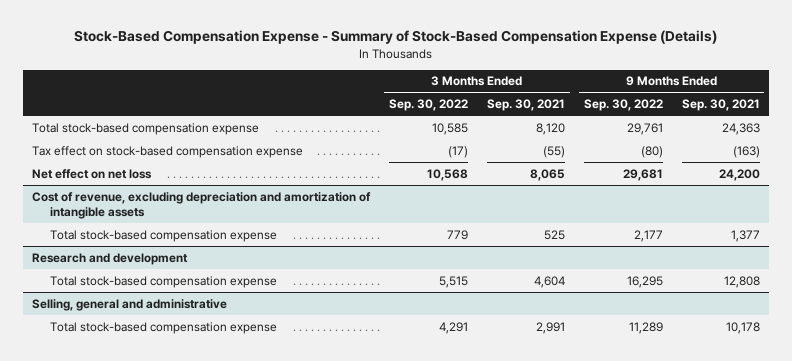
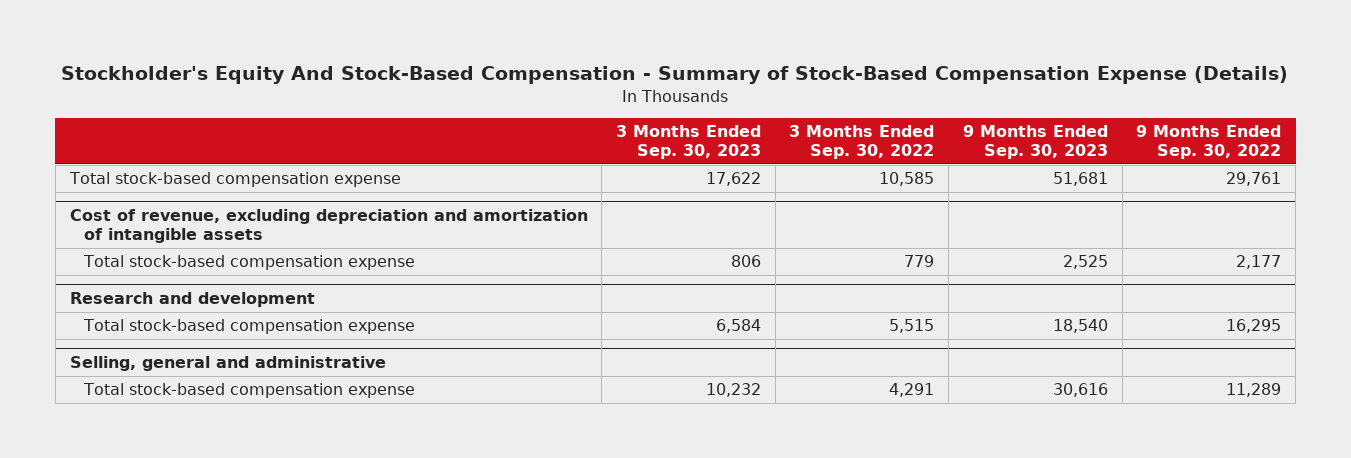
- Stock-Based Compensation Expense - Summary of Stock-Based Compensation Expense (Details)
+ Stockholder's Equity And Stock-Based Compensation - Summary of Stock-Based Compensation Expense (Details)
- | 3 Months Ended Sep. 30, 2022 | 3 Months Ended Sep. 30, 2021 | 9 Months Ended Sep. 30, 2022 | 9 Months Ended Sep. 30, 2021
+ | 3 Months Ended Sep. 30, 2023 | 3 Months Ended Sep. 30, 2022 | 9 Months Ended Sep. 30, 2023 | 9 Months Ended Sep. 30, 2022
- Tax effect on stock-based compensation expense | (17) | (55) | (80) | (163)
- Net effect on net loss | 10,568 | 8,065 | 29,681 | 24,200

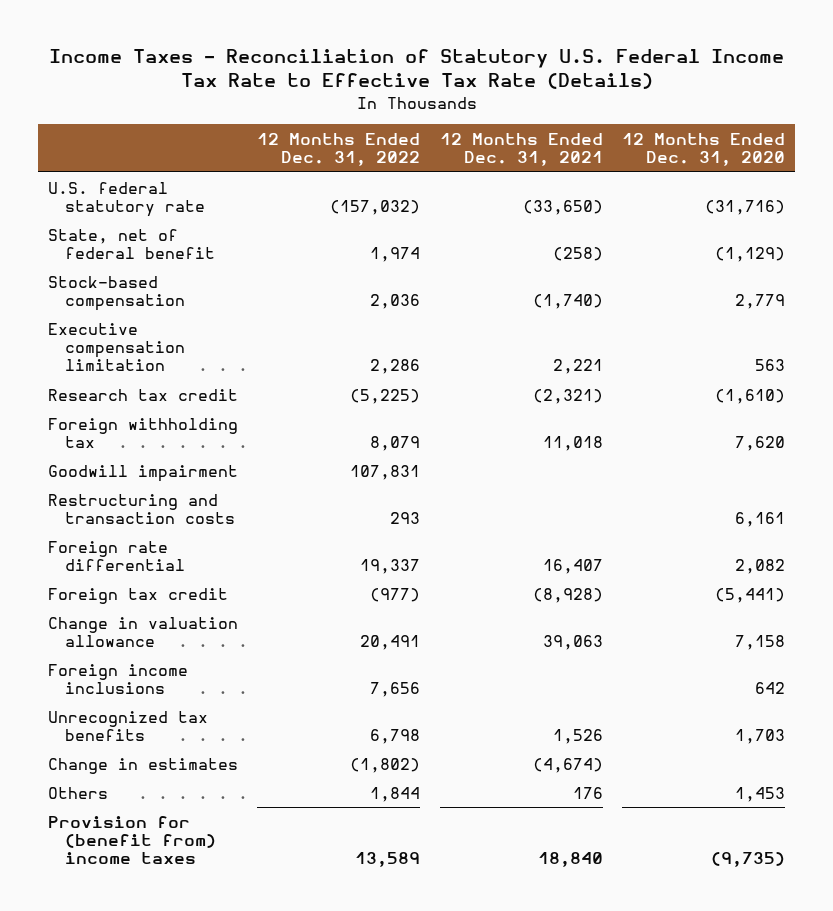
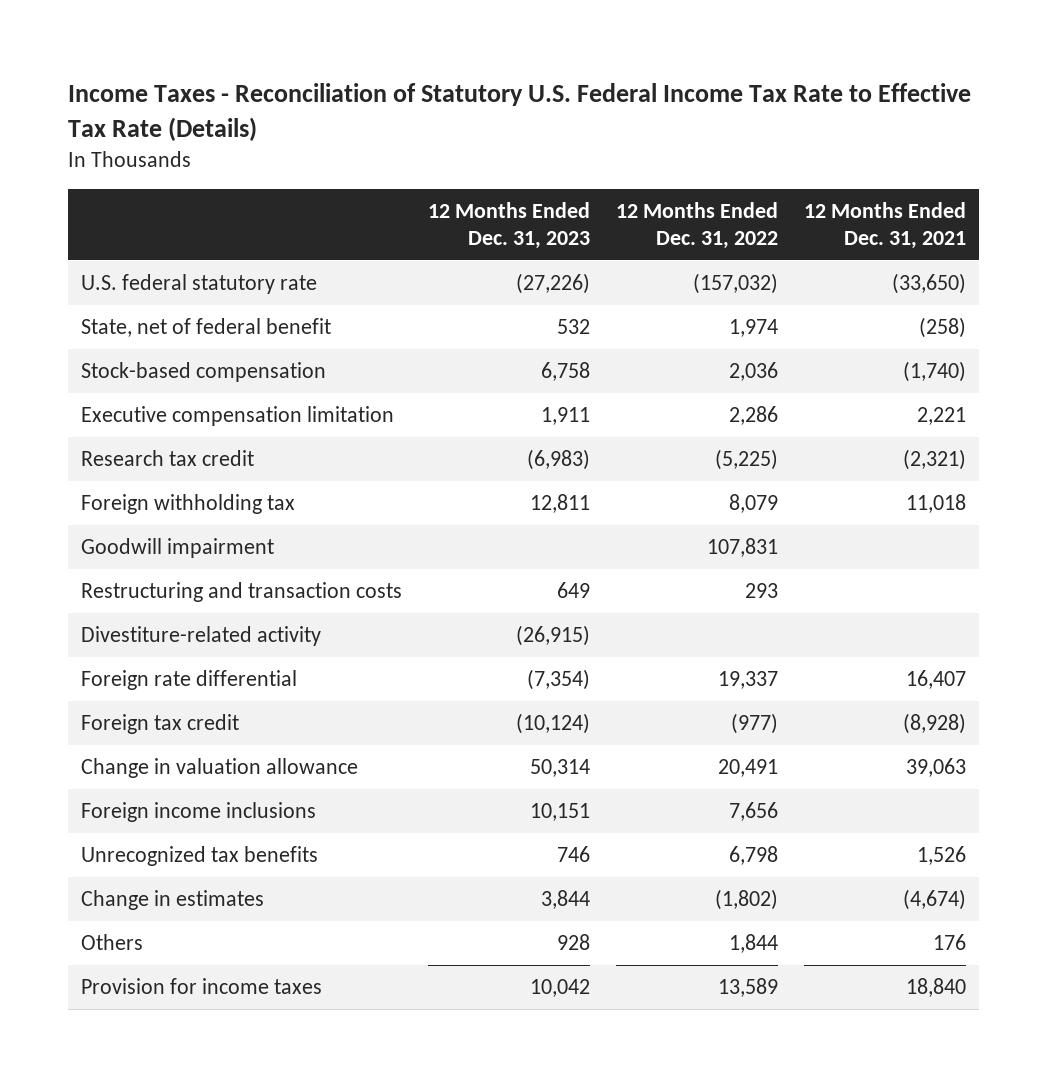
- | 12 Months Ended Dec. 31, 2022 | 12 Months Ended Dec. 31, 2021 | 12 Months Ended Dec. 31, 2020
+ | 12 Months Ended Dec. 31, 2023 | 12 Months Ended Dec. 31, 2022 | 12 Months Ended Dec. 31, 2021
+ Divestiture-related activity | (26,915) | |
- Provision for (benefit from) income taxes | 13,589 | 18,840 | (9,735)
+ Provision for income taxes | 10,042 | 13,589 | 18,840

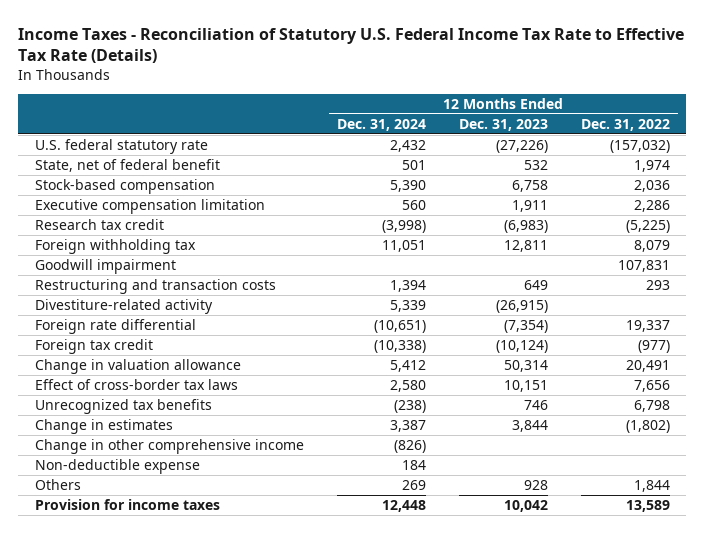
- | 12 Months Ended Dec. 31, 2023 | 12 Months Ended Dec. 31, 2022 | 12 Months Ended Dec. 31, 2021
+ | 12 Months Ended Dec. 31, 2024 | 12 Months Ended Dec. 31, 2023 | 12 Months Ended Dec. 31, 2022
- Foreign income inclusions | 10,151 | 7,656 |
+ Effect of cross-border tax laws | 2,580 | 10,151 | 7,656
+ Change in other comprehensive income | (826) | |
+ Non-deductible expense | 184 | |

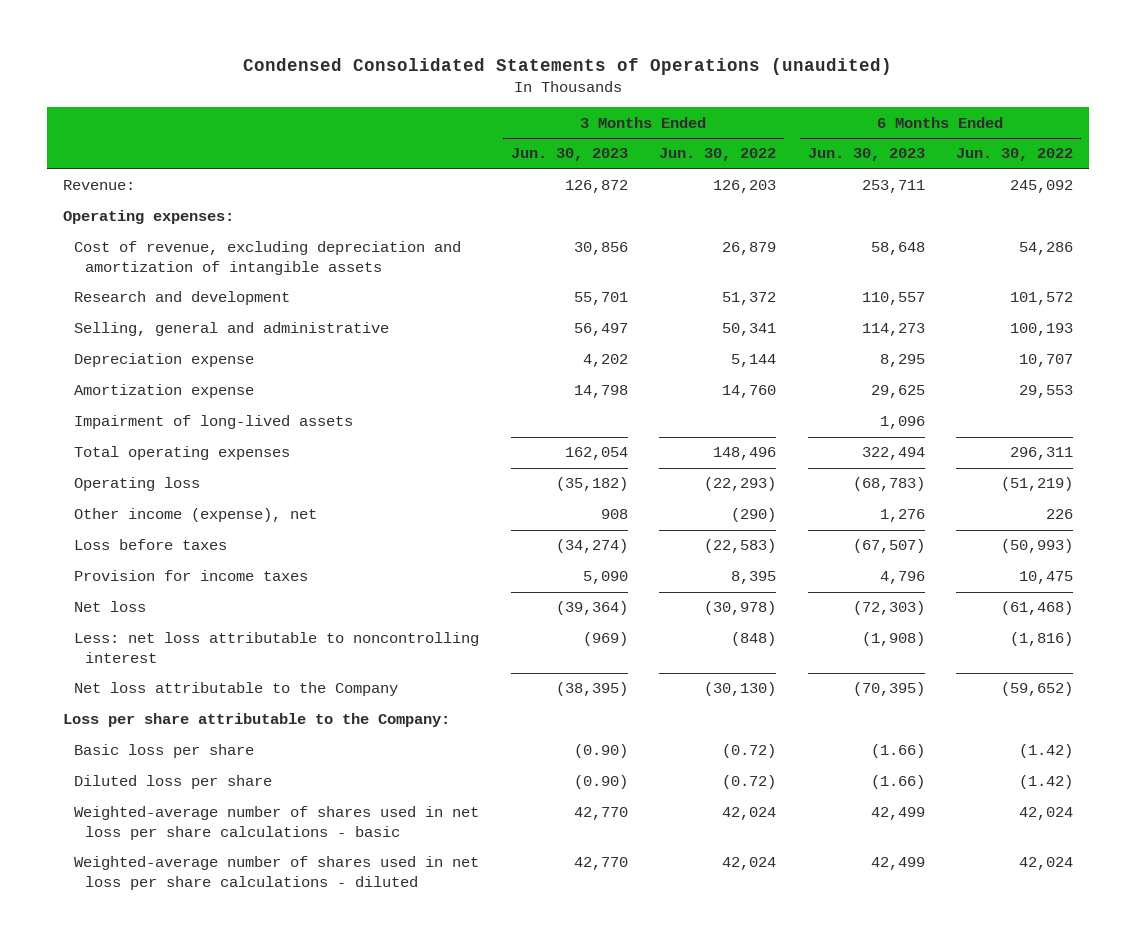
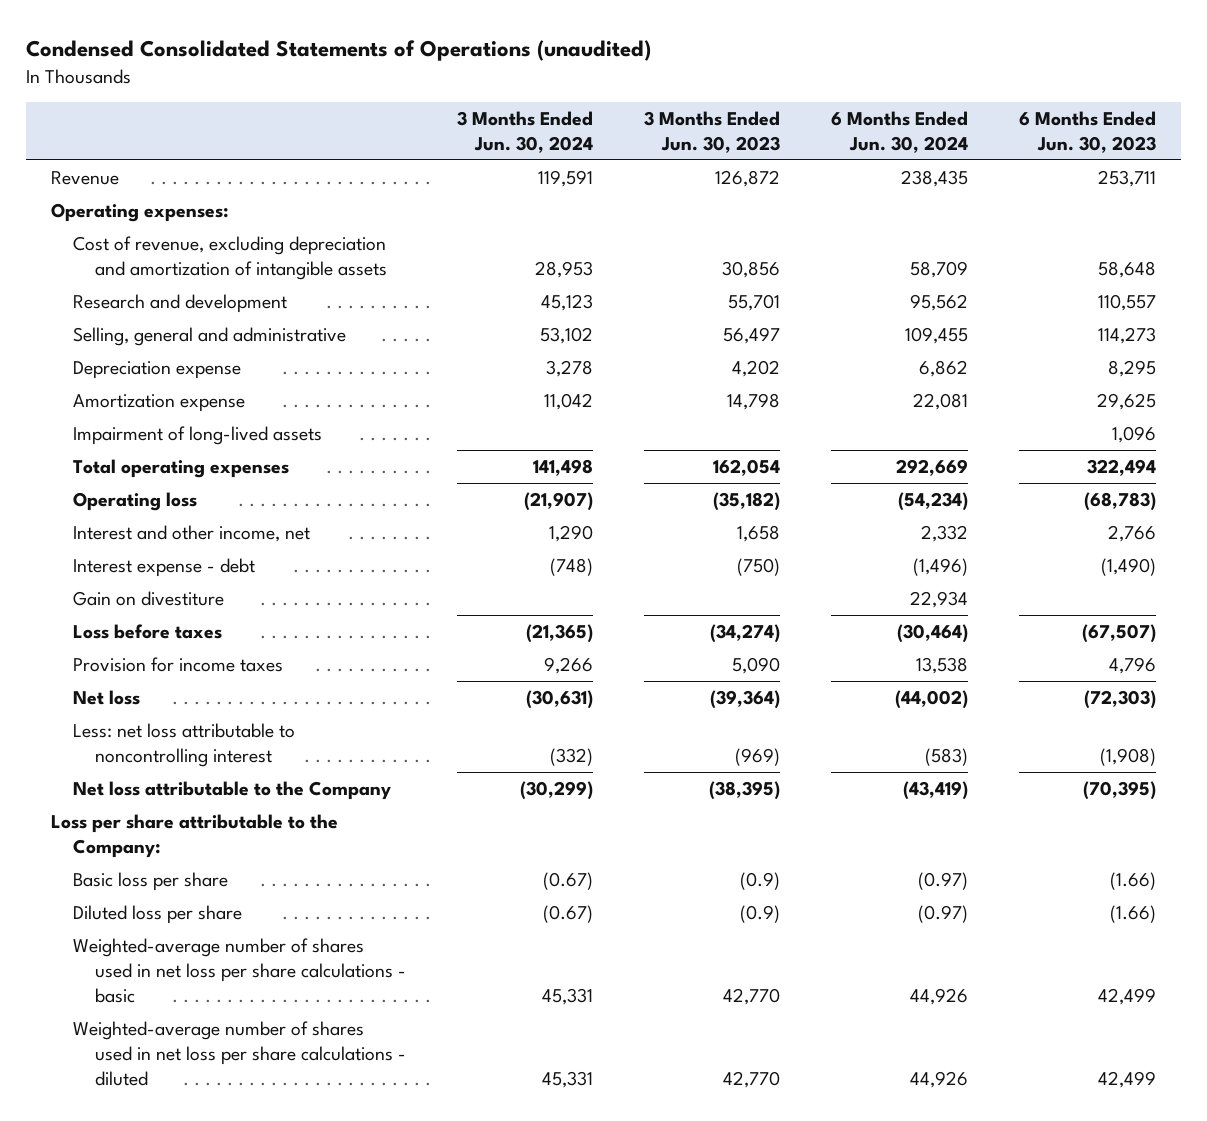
- | 3 Months Ended Jun. 30, 2023 | 3 Months Ended Jun. 30, 2022 | 6 Months Ended Jun. 30, 2023 | 6 Months Ended Jun. 30, 2022
+ | 3 Months Ended Jun. 30, 2024 | 3 Months Ended Jun. 30, 2023 | 6 Months Ended Jun. 30, 2024 | 6 Months Ended Jun. 30, 2023
- Revenue: | 126,872 | 126,203 | 253,711 | 245,092
+ Revenue | 119,591 | 126,872 | 238,435 | 253,711
- Other income (expense), net | 908 | (290) | 1,276 | 226
+ Interest and other income, net | 1,290 | 1,658 | 2,332 | 2,766
+ Interest expense - debt | (748) | (750) | (1,496) | (1,490)
+ Gain on divestiture | | | 22,934 |
- Basic loss per share | (0.90) | (0.72) | (1.66) | (1.42)
- Diluted loss per share | (0.90) | (0.72) | (1.66) | (1.42)
+ Basic loss per share | (0.67) | (0.9) | (0.97) | (1.66)
+ Diluted loss per share | (0.67) | (0.9) | (0.97) | (1.66)

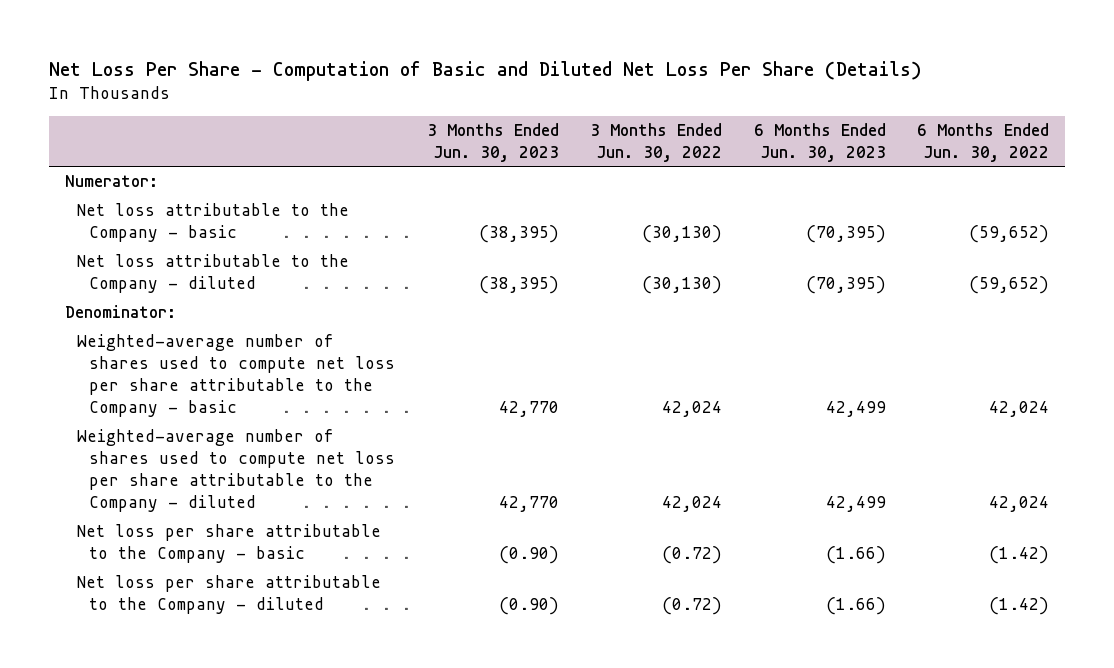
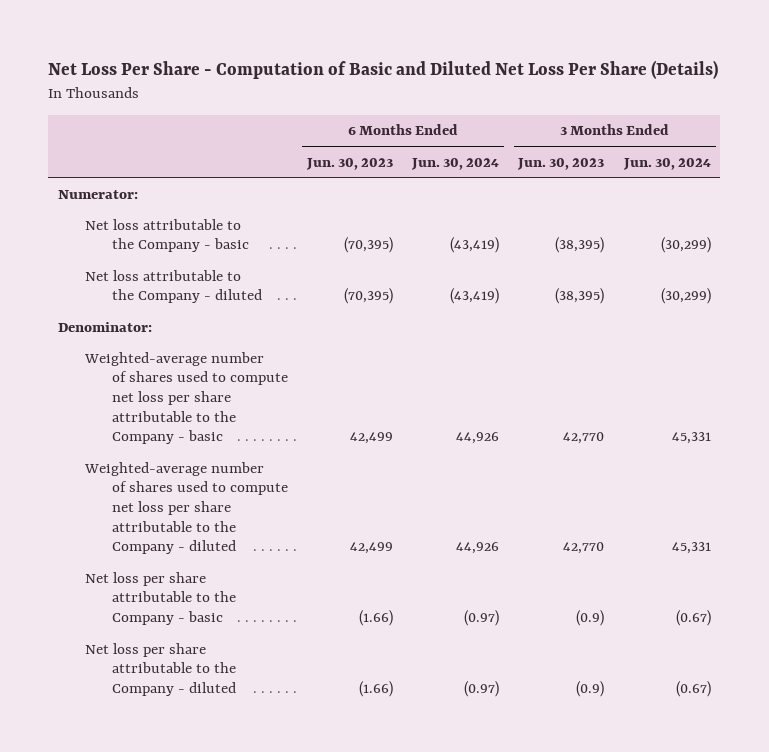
- | 3 Months Ended Jun. 30, 2023 | 3 Months Ended Jun. 30, 2022 | 6 Months Ended Jun. 30, 2023 | 6 Months Ended Jun. 30, 2022
+ | 6 Months Ended Jun. 30, 2023 | 6 Months Ended Jun. 30, 2024 | 3 Months Ended Jun. 30, 2023 | 3 Months Ended Jun. 30, 2024
- Net loss per share attributable to the Company - basic | (0.90) | (0.72) | (1.66) | (1.42)
- Net loss per share attributable to the Company - diluted | (0.90) | (0.72) | (1.66) | (1.42)
+ Net loss per share attributable to the Company - basic | (1.66) | (0.97) | (0.9) | (0.67)
+ Net loss per share attributable to the Company - diluted | (1.66) | (0.97) | (0.9) | (0.67)

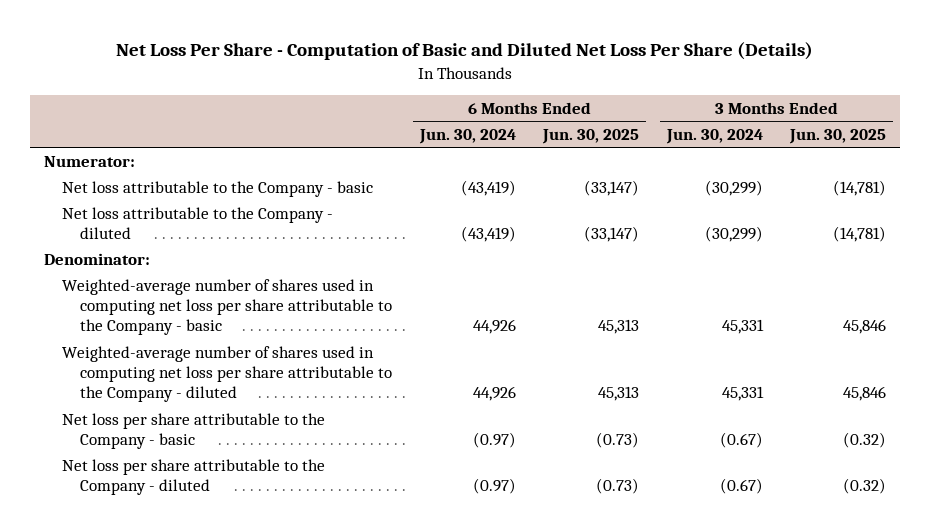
- | 6 Months Ended Jun. 30, 2023 | 6 Months Ended Jun. 30, 2024 | 3 Months Ended Jun. 30, 2023 | 3 Months Ended Jun. 30, 2024
+ | 6 Months Ended Jun. 30, 2024 | 6 Months Ended Jun. 30, 2025 | 3 Months Ended Jun. 30, 2024 | 3 Months Ended Jun. 30, 2025
- Weighted-average number of shares used to compute net loss per share attributable to the Company - basic | 42,499 | 44,926 | 42,770 | 45,331
- Weighted-average number of shares used to compute net loss per share attributable to the Company - diluted | 42,499 | 44,926 | 42,770 | 45,331
+ Weighted-average number of shares used in computing net loss per share attributable to the Company - basic | 44,926 | 45,313 | 45,331 | 45,846
+ Weighted-average number of shares used in computing net loss per share attributable to the Company - diluted | 44,926 | 45,313 | 45,331 | 45,846

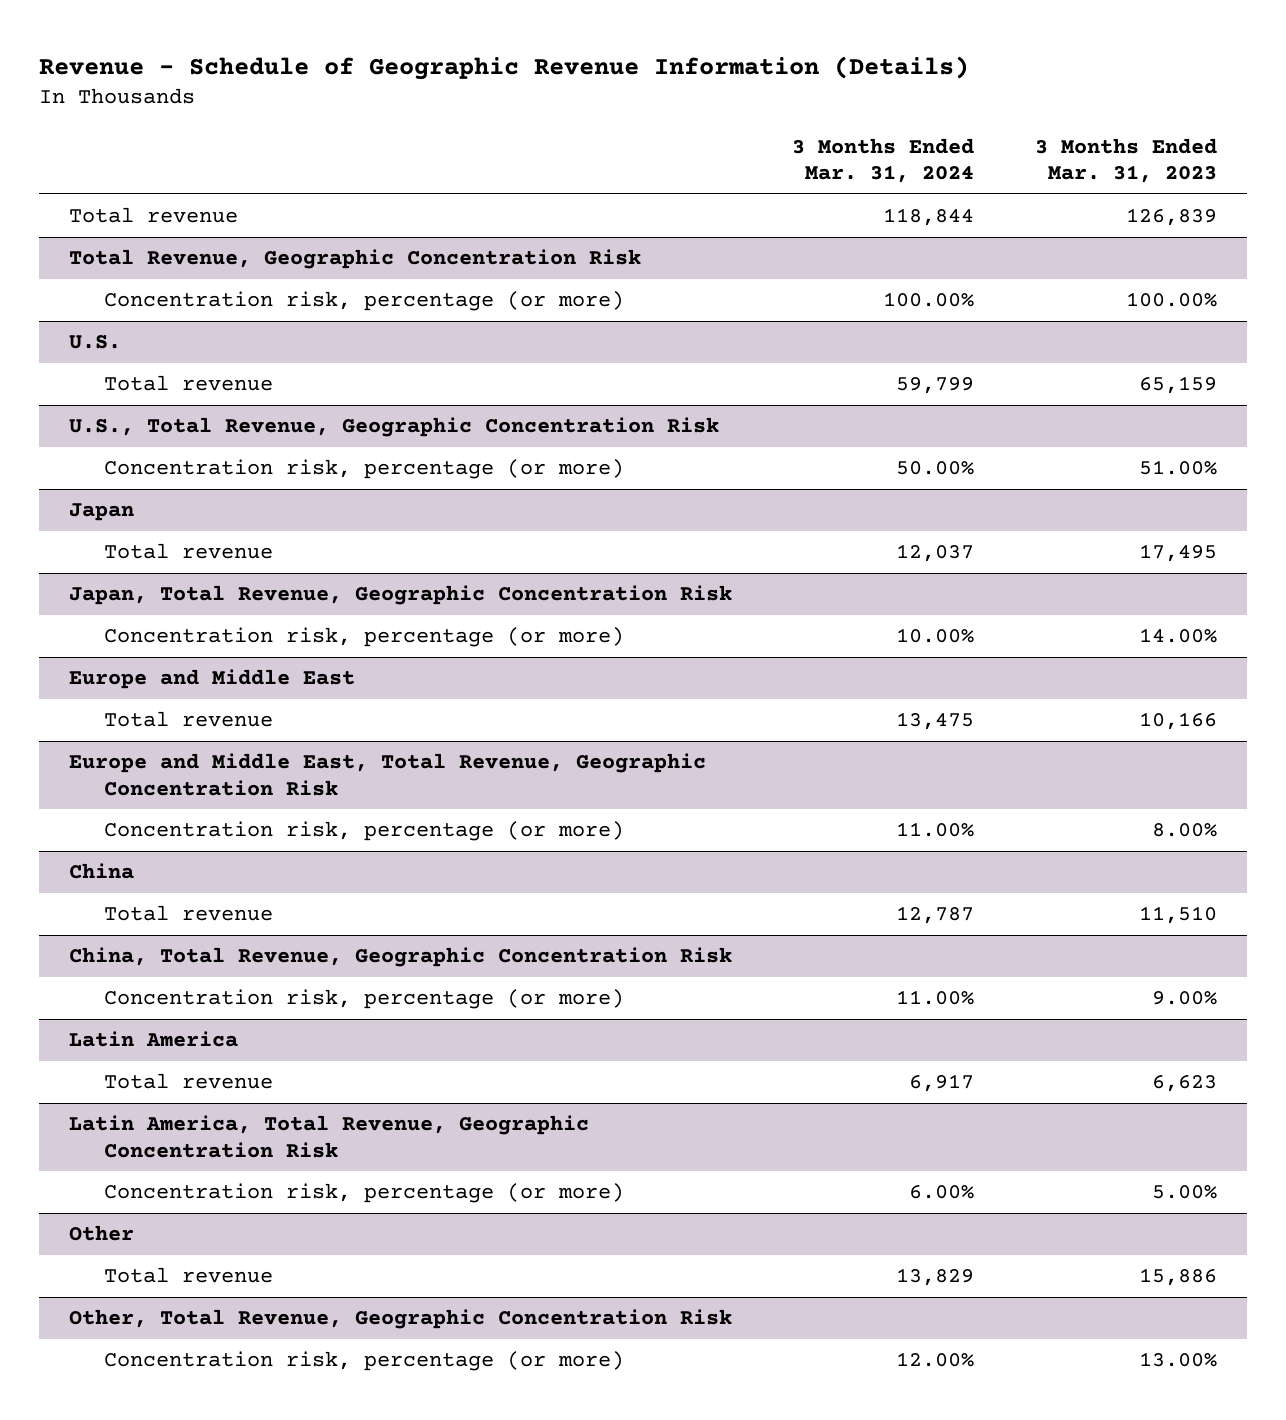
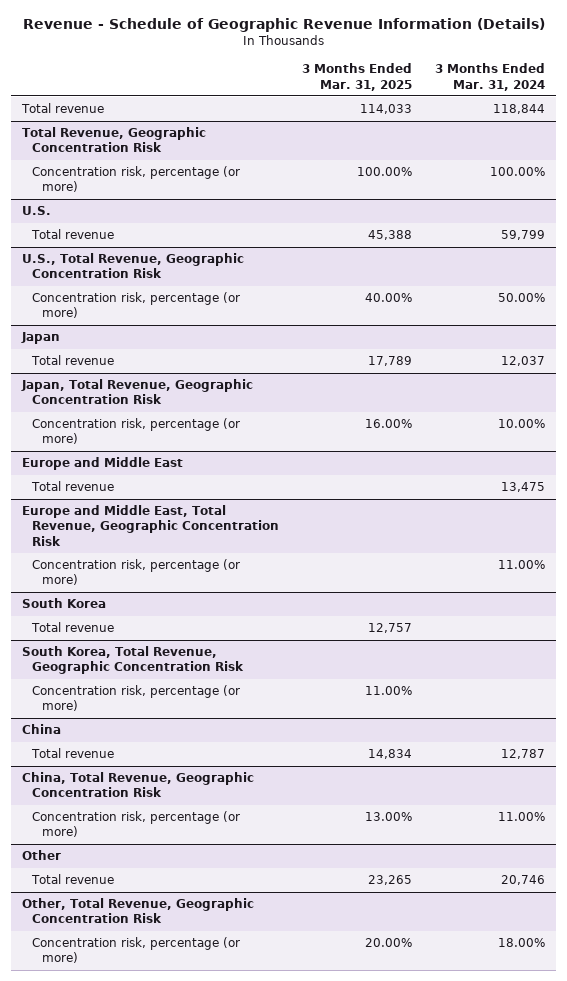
- | 3 Months Ended Mar. 31, 2024 | 3 Months Ended Mar. 31, 2023
+ | 3 Months Ended Mar. 31, 2025 | 3 Months Ended Mar. 31, 2024
+ South Korea
+ Total revenue | 12,757 |
+ South Korea, Total Revenue, Geographic Concentration Risk
+ Concentration risk, percentage (or more) | 11.00% |
- Latin America
- Total revenue | 6,917 | 6,623
- Latin America, Total Revenue, Geographic Concentration Risk
- Concentration risk, percentage (or more) | 6.00% | 5.00%
@ Other
- Total revenue | 13,829 | 15,886
+ Total revenue | 23,265 | 20,746
@ Other, Total Revenue, Geographic Concentration Risk
- Concentration risk, percentage (or more) | 12.00% | 13.00%
+ Concentration risk, percentage (or more) | 20.00% | 18.00%

